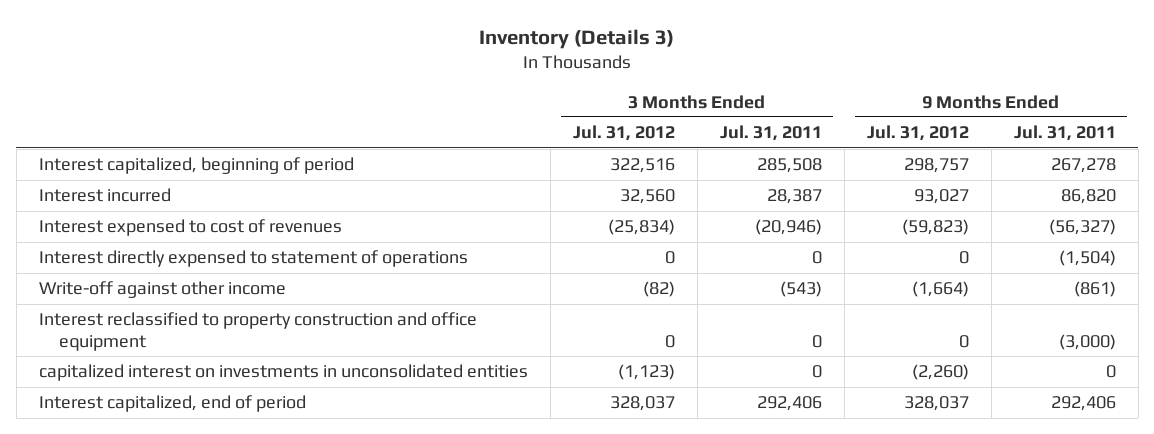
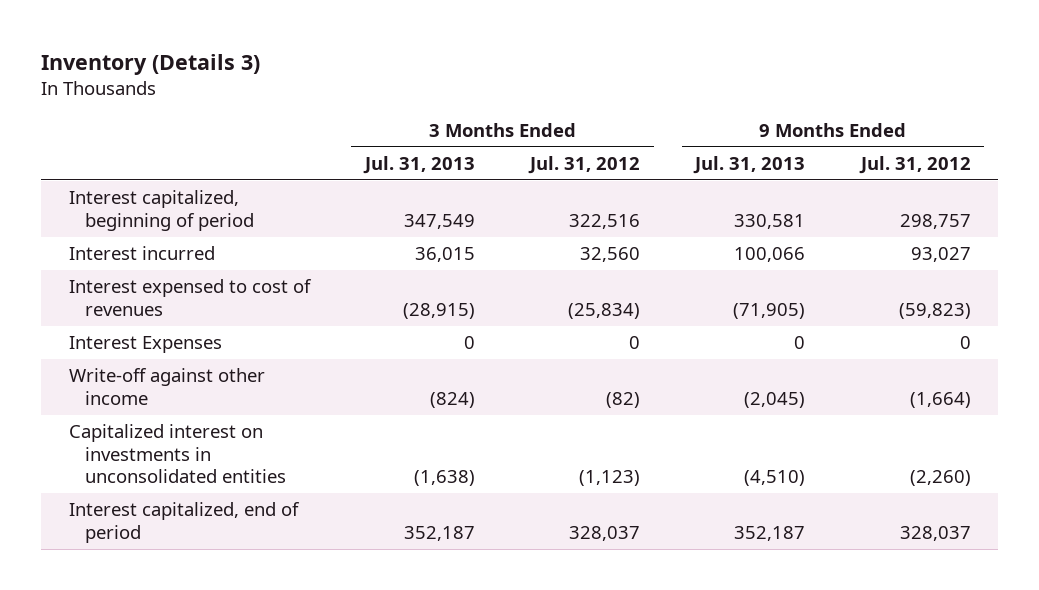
- | 3 Months Ended Jul. 31, 2012 | 3 Months Ended Jul. 31, 2011 | 9 Months Ended Jul. 31, 2012 | 9 Months Ended Jul. 31, 2011
+ | 3 Months Ended Jul. 31, 2013 | 3 Months Ended Jul. 31, 2012 | 9 Months Ended Jul. 31, 2013 | 9 Months Ended Jul. 31, 2012
- Interest directly expensed to statement of operations | 0 | 0 | 0 | (1,504)
+ Interest Expenses | 0 | 0 | 0 | 0
- Interest reclassified to property construction and office equipment | 0 | 0 | 0 | (3,000)
- capitalized interest on investments in unconsolidated entities | (1,123) | 0 | (2,260) | 0
+ Capitalized interest on investments in unconsolidated entities | (1,638) | (1,123) | (4,510) | (2,260)

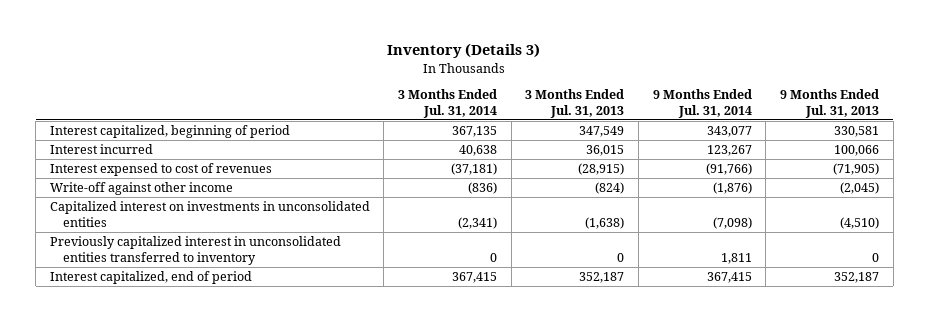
- | 3 Months Ended Jul. 31, 2013 | 3 Months Ended Jul. 31, 2012 | 9 Months Ended Jul. 31, 2013 | 9 Months Ended Jul. 31, 2012
+ | 3 Months Ended Jul. 31, 2014 | 3 Months Ended Jul. 31, 2013 | 9 Months Ended Jul. 31, 2014 | 9 Months Ended Jul. 31, 2013
- Interest Expenses | 0 | 0 | 0 | 0
+ Previously capitalized interest in unconsolidated entities transferred to inventory | 0 | 0 | 1,811 | 0

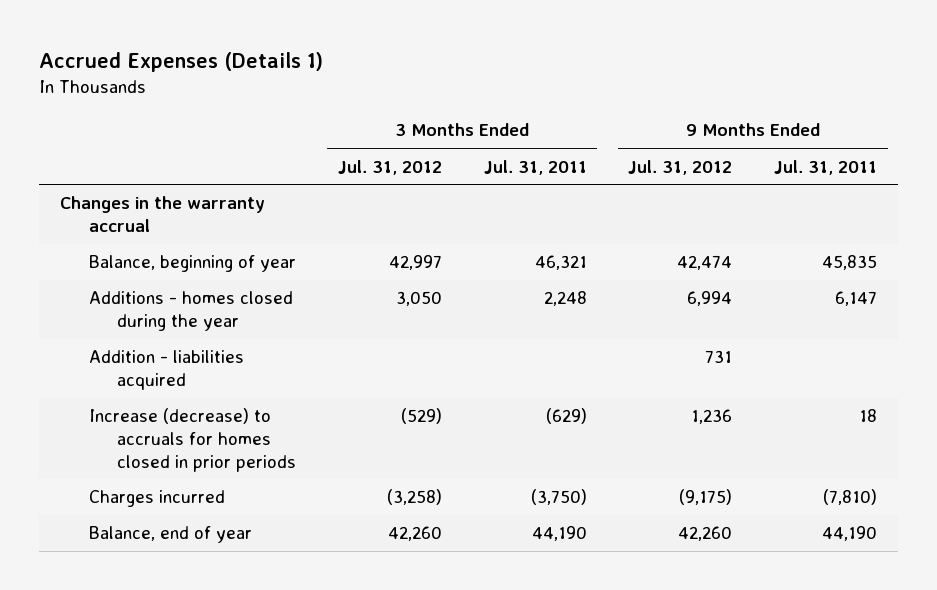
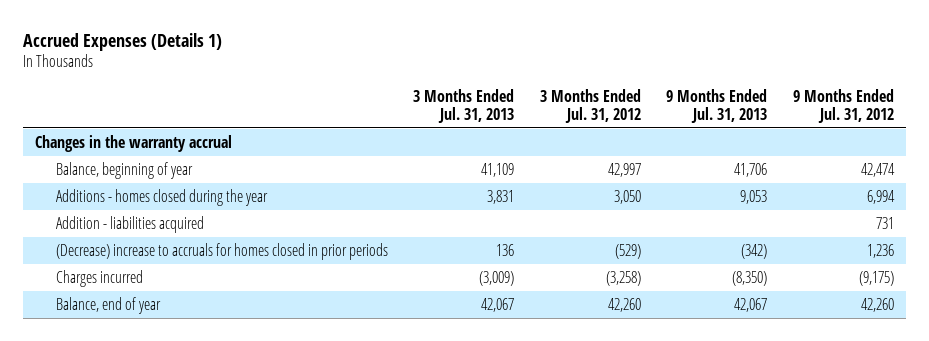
- | 3 Months Ended Jul. 31, 2012 | 3 Months Ended Jul. 31, 2011 | 9 Months Ended Jul. 31, 2012 | 9 Months Ended Jul. 31, 2011
+ | 3 Months Ended Jul. 31, 2013 | 3 Months Ended Jul. 31, 2012 | 9 Months Ended Jul. 31, 2013 | 9 Months Ended Jul. 31, 2012
- Increase (decrease) to accruals for homes closed in prior periods | (529) | (629) | 1,236 | 18
+ (Decrease) increase to accruals for homes closed in prior periods | 136 | (529) | (342) | 1,236

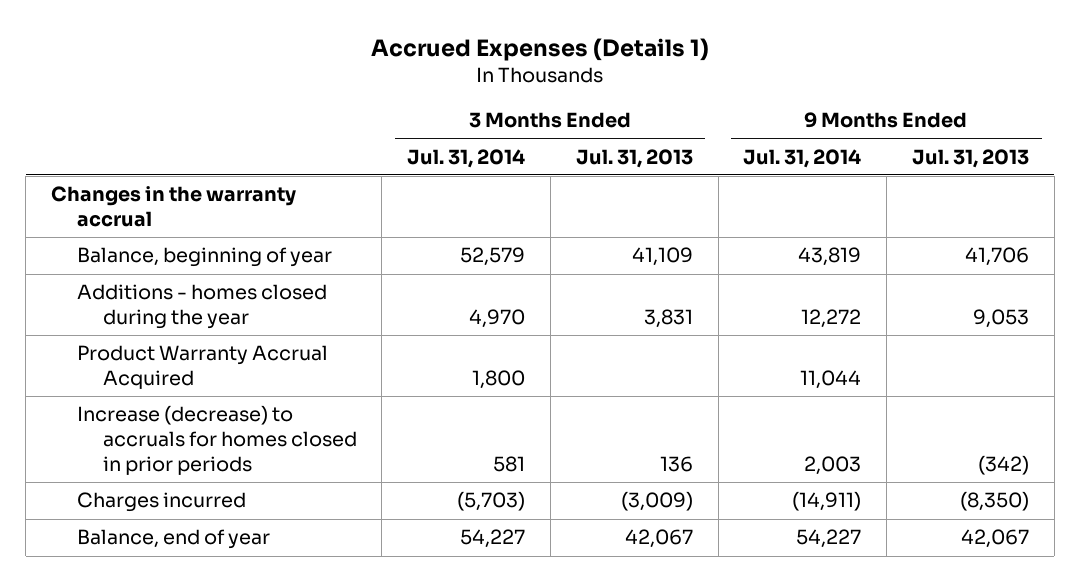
- | 3 Months Ended Jul. 31, 2013 | 3 Months Ended Jul. 31, 2012 | 9 Months Ended Jul. 31, 2013 | 9 Months Ended Jul. 31, 2012
+ | 3 Months Ended Jul. 31, 2014 | 3 Months Ended Jul. 31, 2013 | 9 Months Ended Jul. 31, 2014 | 9 Months Ended Jul. 31, 2013
- Addition - liabilities acquired | | | | 731
- (Decrease) increase to accruals for homes closed in prior periods | 136 | (529) | (342) | 1,236
+ Product Warranty Accrual Acquired | 1,800 | | 11,044 |
+ Increase (decrease) to accruals for homes closed in prior periods | 581 | 136 | 2,003 | (342)

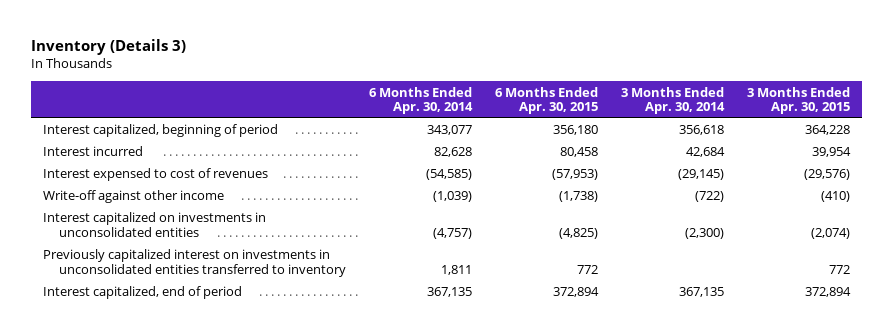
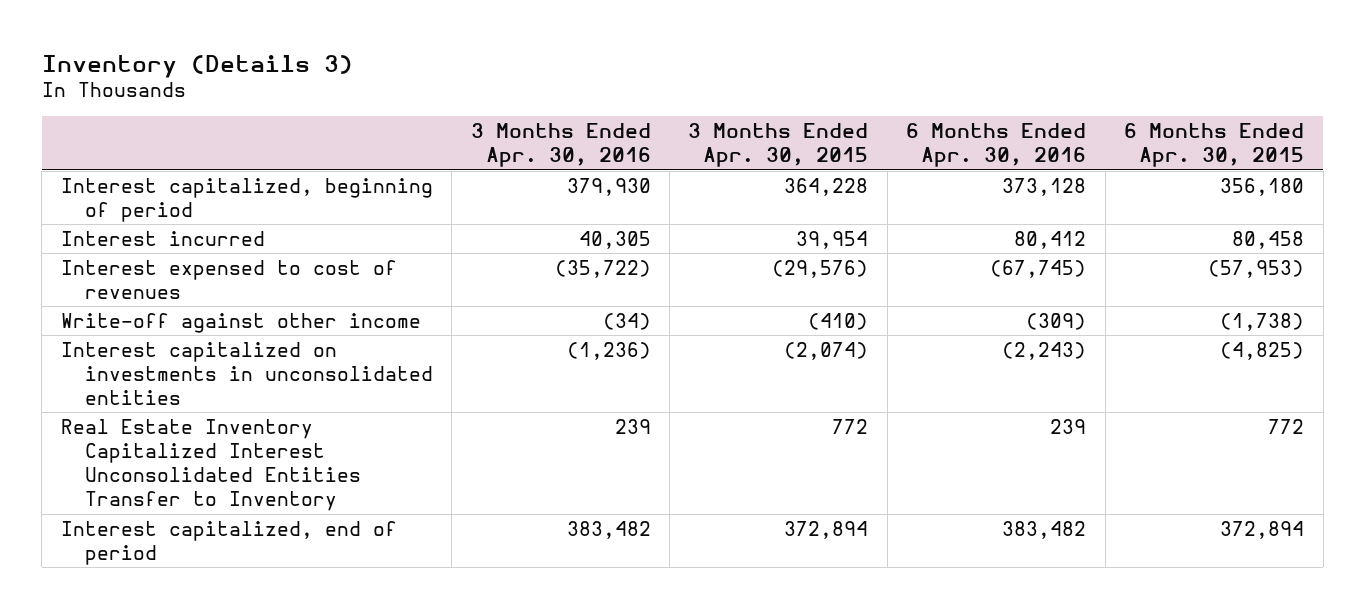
- | 6 Months Ended Apr. 30, 2014 | 6 Months Ended Apr. 30, 2015 | 3 Months Ended Apr. 30, 2014 | 3 Months Ended Apr. 30, 2015
+ | 3 Months Ended Apr. 30, 2016 | 3 Months Ended Apr. 30, 2015 | 6 Months Ended Apr. 30, 2016 | 6 Months Ended Apr. 30, 2015
- Previously capitalized interest on investments in unconsolidated entities transferred to inventory | 1,811 | 772 | | 772
+ Real Estate Inventory Capitalized Interest Unconsolidated Entities Transfer to Inventory | 239 | 772 | 239 | 772

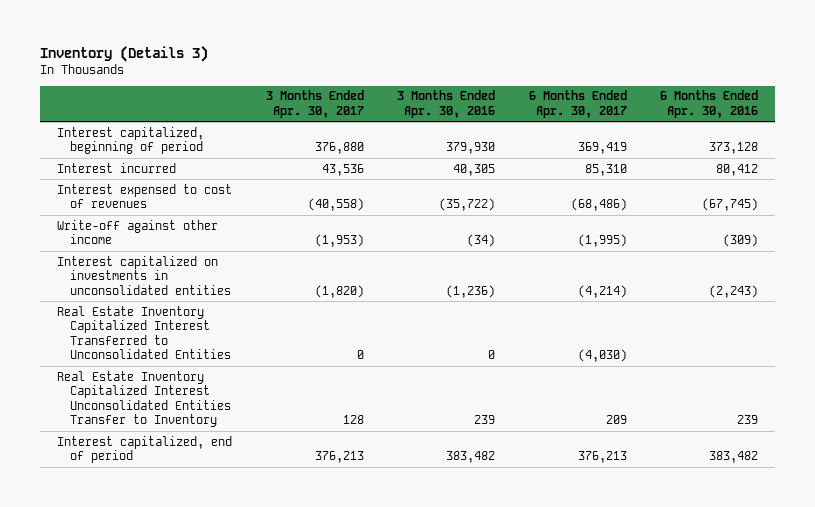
- | 3 Months Ended Apr. 30, 2016 | 3 Months Ended Apr. 30, 2015 | 6 Months Ended Apr. 30, 2016 | 6 Months Ended Apr. 30, 2015
+ | 3 Months Ended Apr. 30, 2017 | 3 Months Ended Apr. 30, 2016 | 6 Months Ended Apr. 30, 2017 | 6 Months Ended Apr. 30, 2016
+ Real Estate Inventory Capitalized Interest Transferred to Unconsolidated Entities | 0 | 0 | (4,030) |

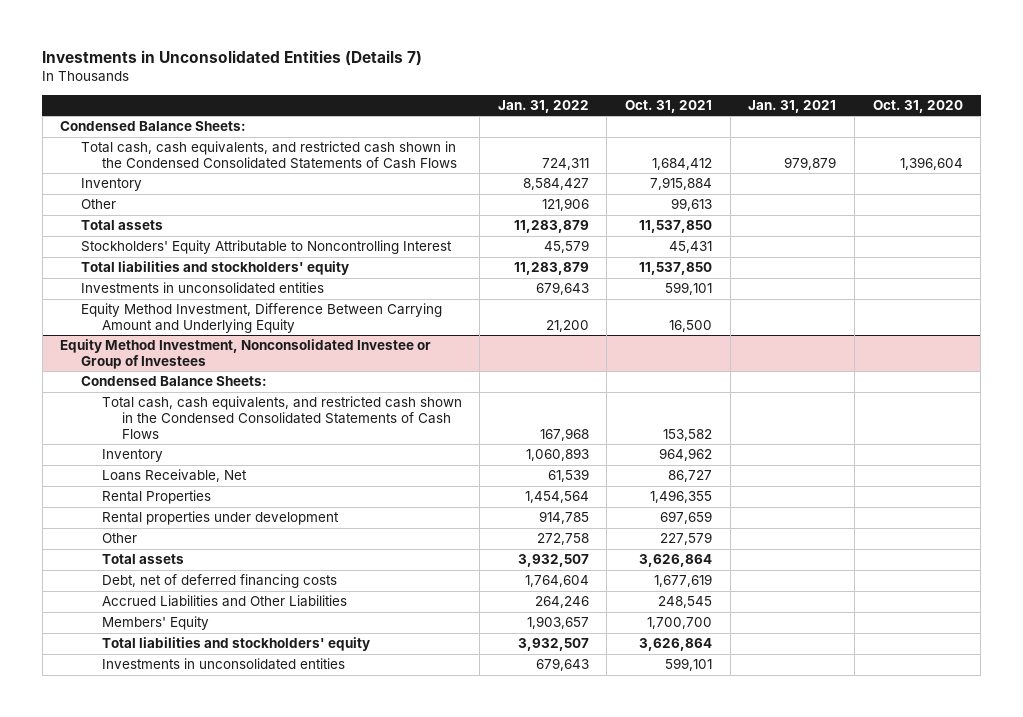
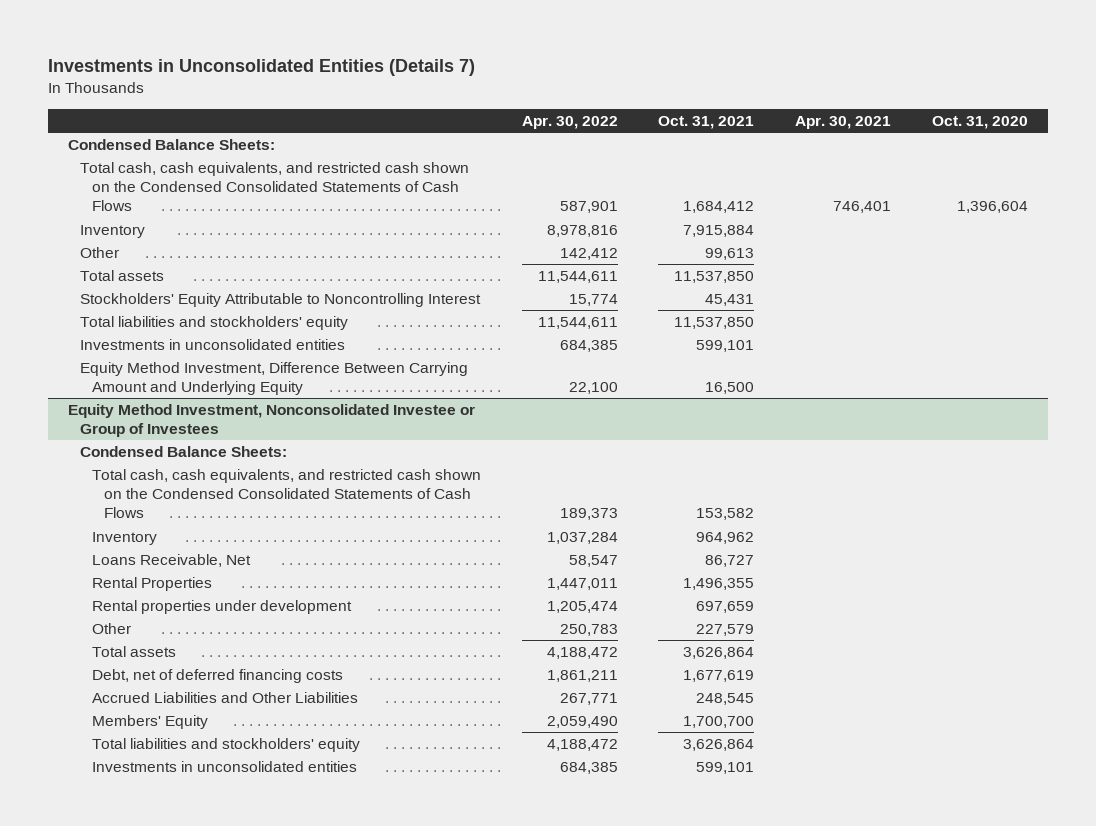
- | Jan. 31, 2022 | Oct. 31, 2021 | Jan. 31, 2021 | Oct. 31, 2020
+ | Apr. 30, 2022 | Oct. 31, 2021 | Apr. 30, 2021 | Oct. 31, 2020
- Total cash, cash equivalents, and restricted cash shown in the Condensed Consolidated Statements of Cash Flows | 724,311 | 1,684,412 | 979,879 | 1,396,604
+ Total cash, cash equivalents, and restricted cash shown on the Condensed Consolidated Statements of Cash Flows | 587,901 | 1,684,412 | 746,401 | 1,396,604
@ Equity Method Investment, Nonconsolidated Investee or Group of Investees
- Total cash, cash equivalents, and restricted cash shown in the Condensed Consolidated Statements of Cash Flows | 167,968 | 153,582 | |
+ Total cash, cash equivalents, and restricted cash shown on the Condensed Consolidated Statements of Cash Flows | 189,373 | 153,582 | |

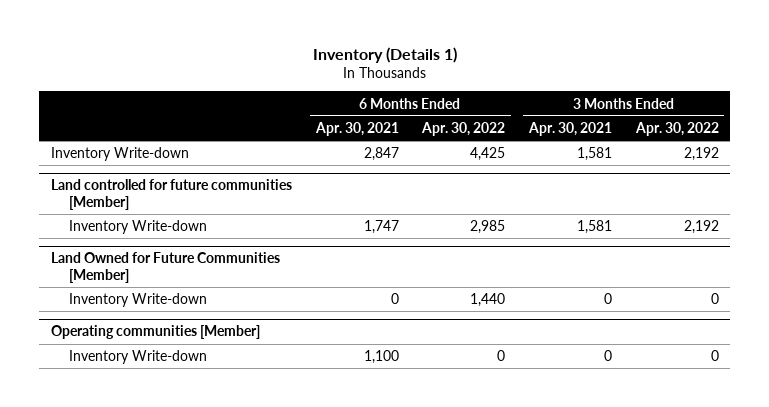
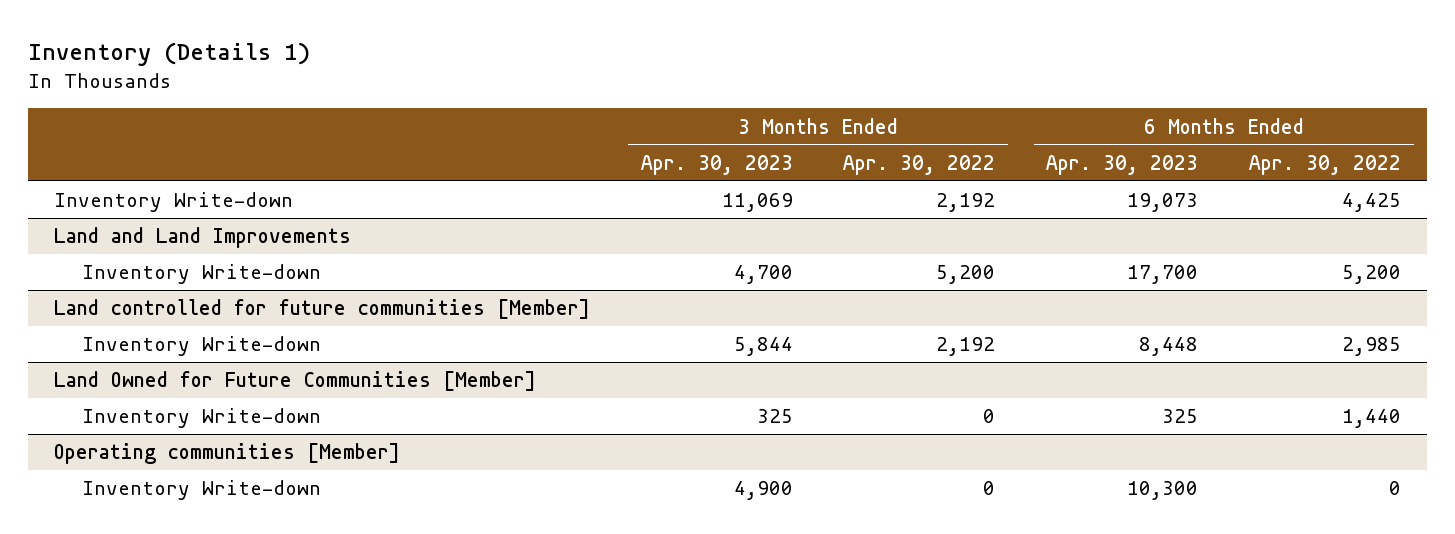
- | 6 Months Ended Apr. 30, 2021 | 6 Months Ended Apr. 30, 2022 | 3 Months Ended Apr. 30, 2021 | 3 Months Ended Apr. 30, 2022
+ | 3 Months Ended Apr. 30, 2023 | 3 Months Ended Apr. 30, 2022 | 6 Months Ended Apr. 30, 2023 | 6 Months Ended Apr. 30, 2022
+ Land and Land Improvements
+ Inventory Write-down | 4,700 | 5,200 | 17,700 | 5,200

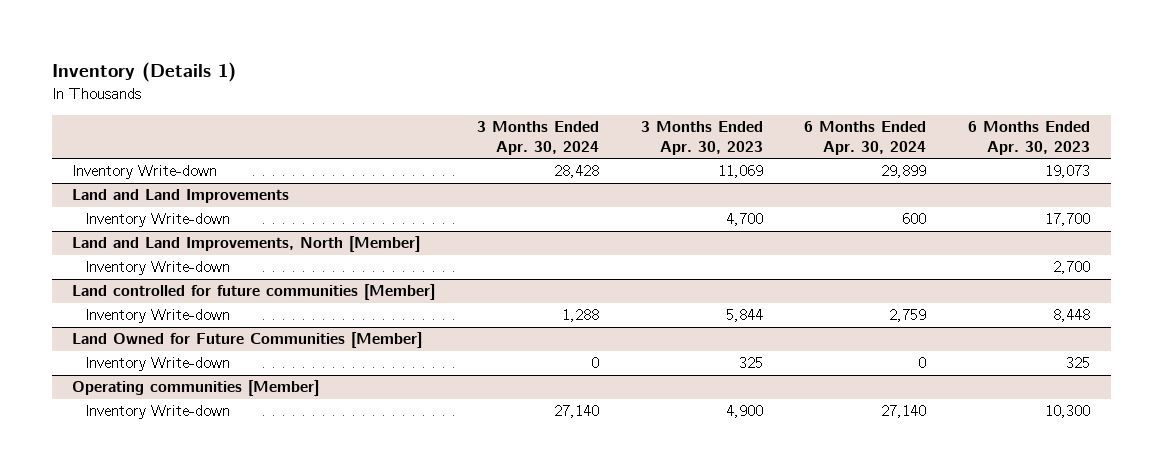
- | 3 Months Ended Apr. 30, 2023 | 3 Months Ended Apr. 30, 2022 | 6 Months Ended Apr. 30, 2023 | 6 Months Ended Apr. 30, 2022
+ | 3 Months Ended Apr. 30, 2024 | 3 Months Ended Apr. 30, 2023 | 6 Months Ended Apr. 30, 2024 | 6 Months Ended Apr. 30, 2023
+ Land and Land Improvements, North [Member]
+ Inventory Write-down | | | | 2,700

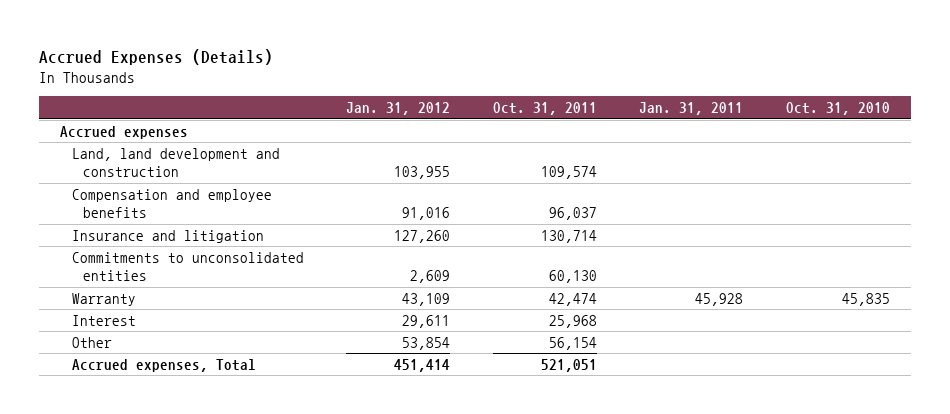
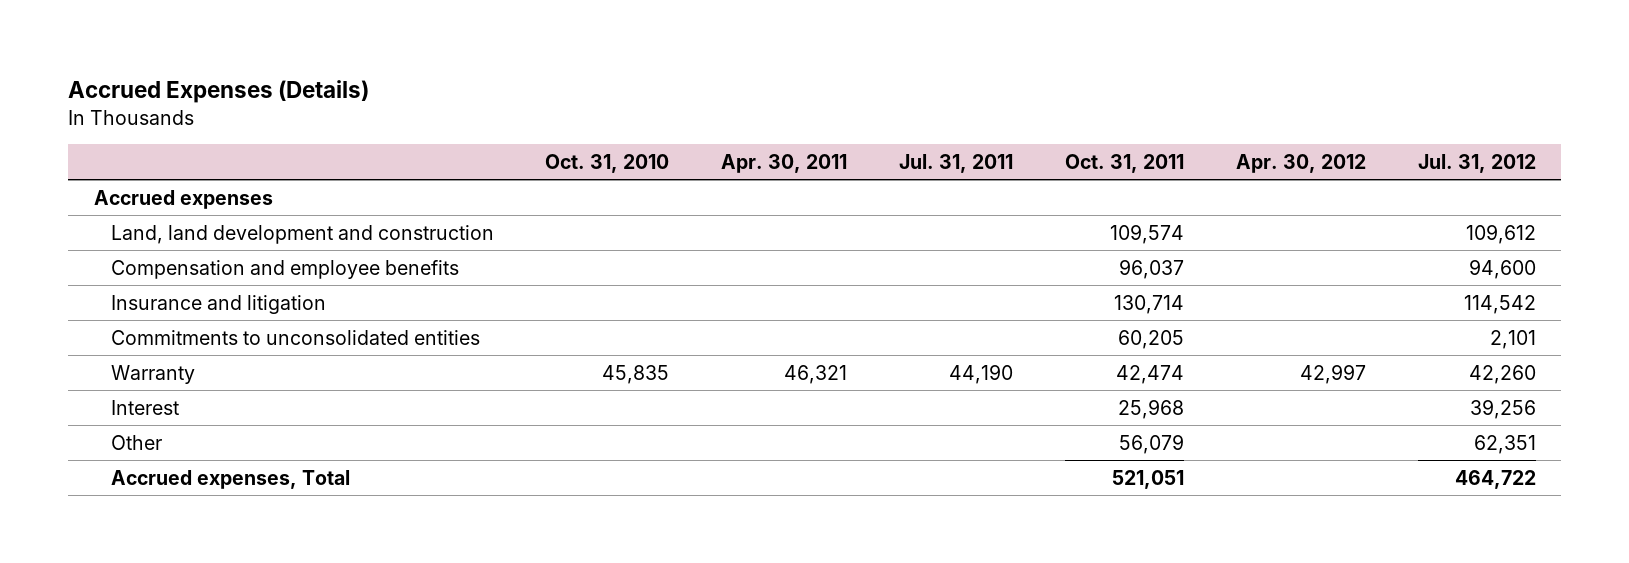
- | Jan. 31, 2012 | Oct. 31, 2011 | Jan. 31, 2011 | Oct. 31, 2010
+ | Oct. 31, 2010 | Apr. 30, 2011 | Jul. 31, 2011 | Oct. 31, 2011 | Apr. 30, 2012 | Jul. 31, 2012
- Commitments to unconsolidated entities | 2,609 | 60,130 | |
+ Commitments to unconsolidated entities | | | | 60,205 | | 2,101
- Other | 53,854 | 56,154 | |
+ Other | | | | 56,079 | | 62,351

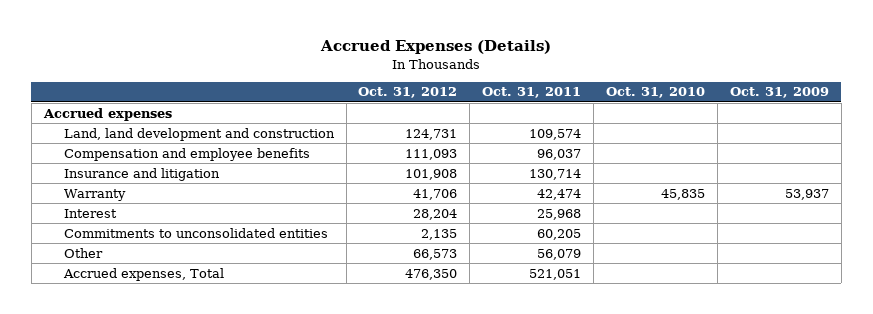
- | Oct. 31, 2010 | Apr. 30, 2011 | Jul. 31, 2011 | Oct. 31, 2011 | Apr. 30, 2012 | Jul. 31, 2012
+ | Oct. 31, 2012 | Oct. 31, 2011 | Oct. 31, 2010 | Oct. 31, 2009
moved down: Commitments to unconsolidated entities | 2,135 | 60,205 | |

